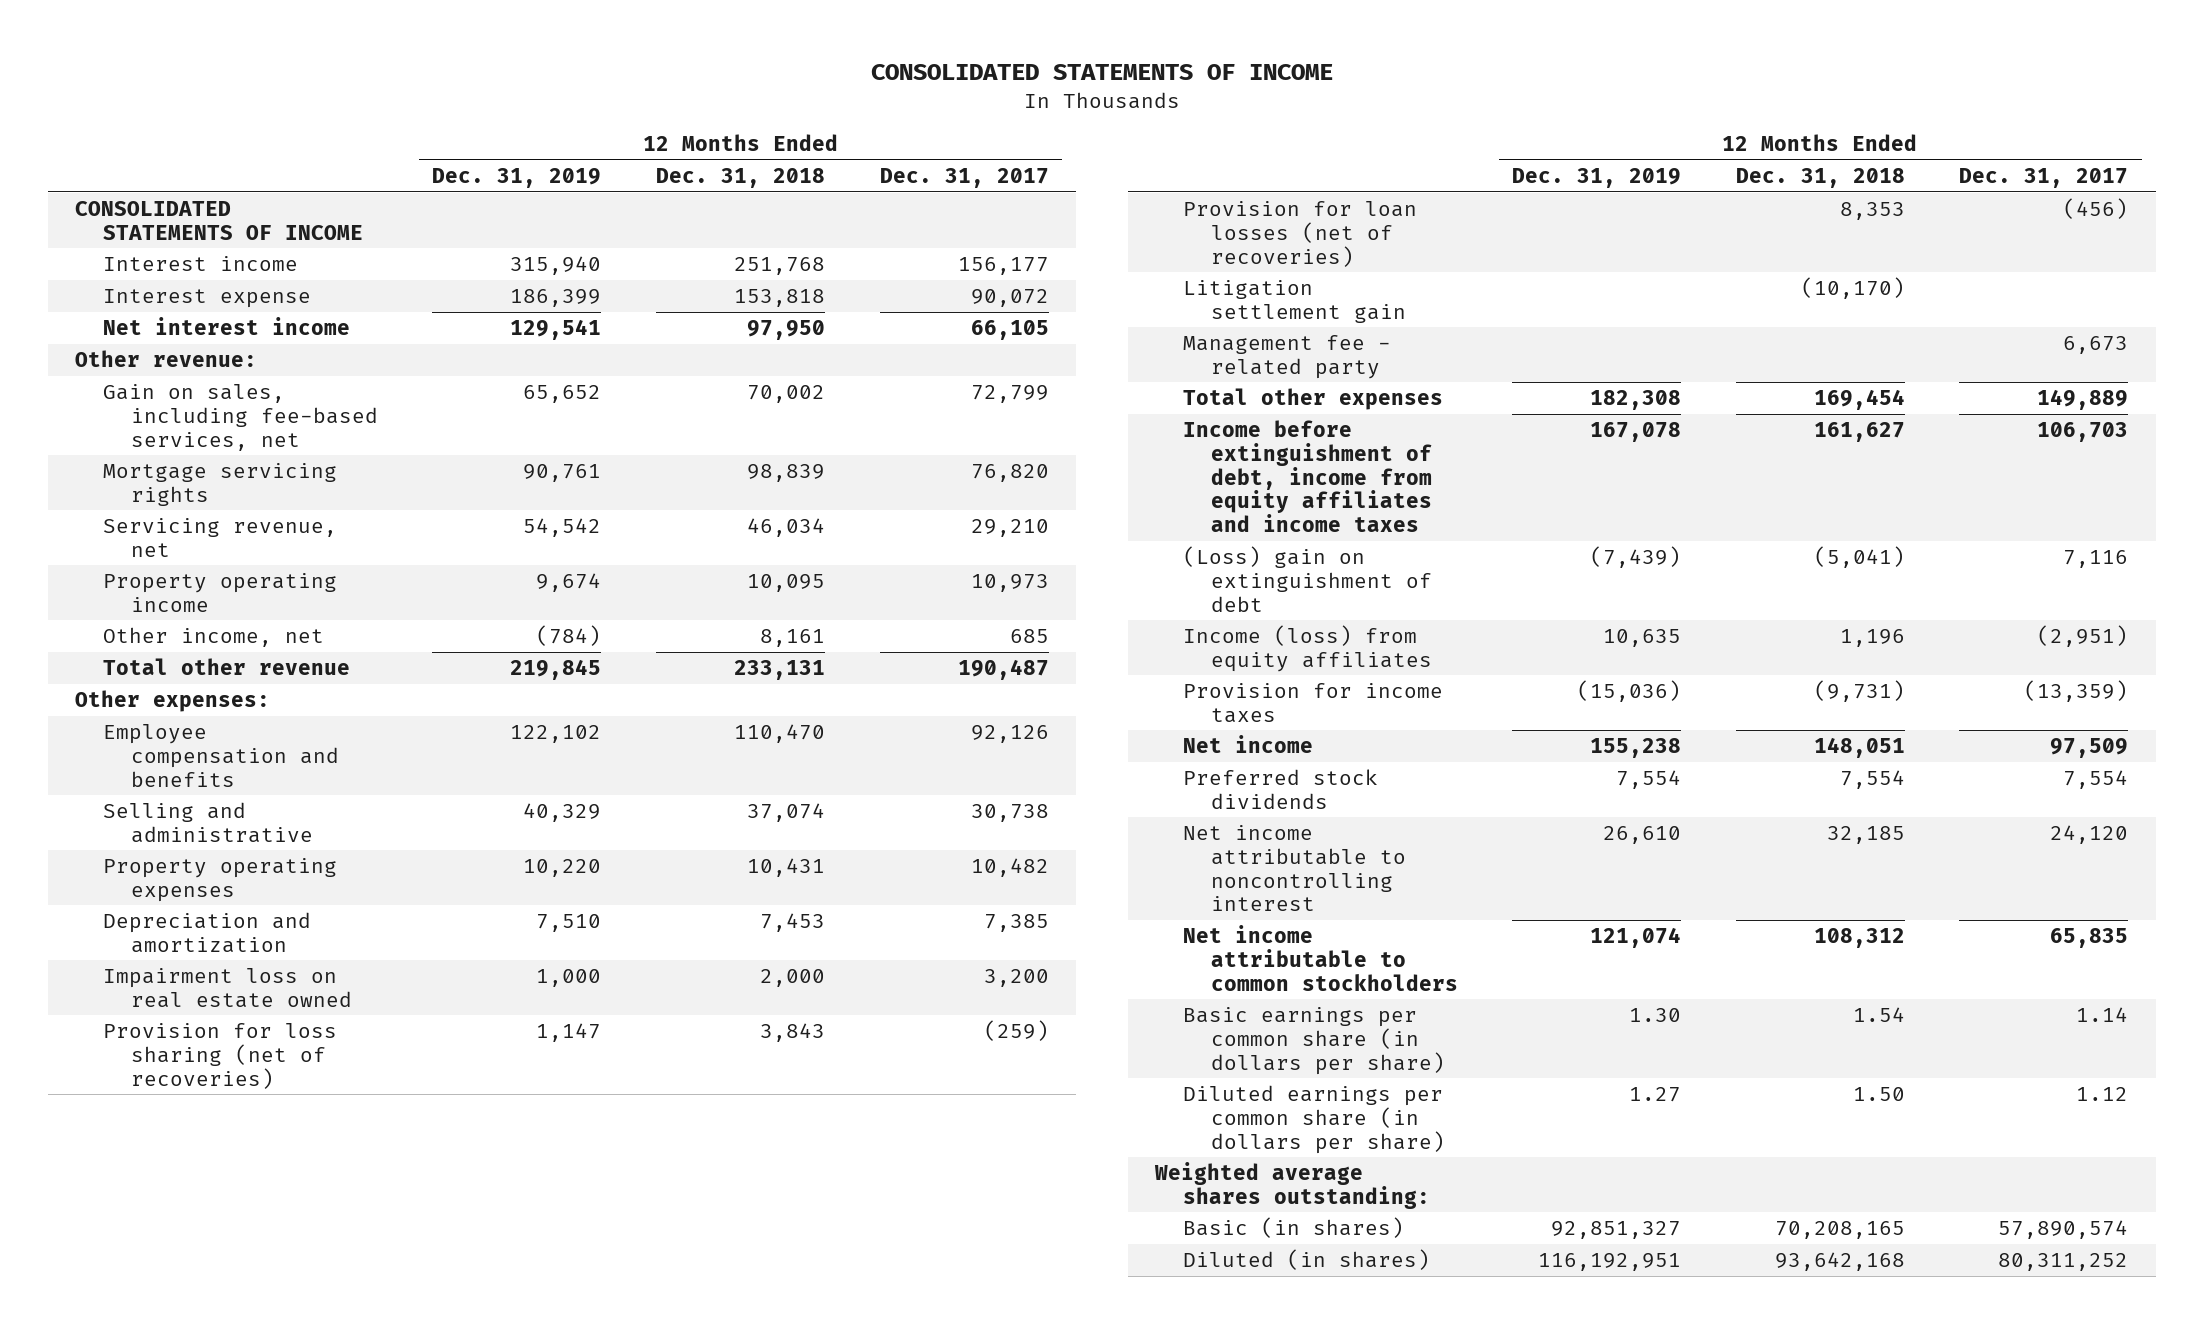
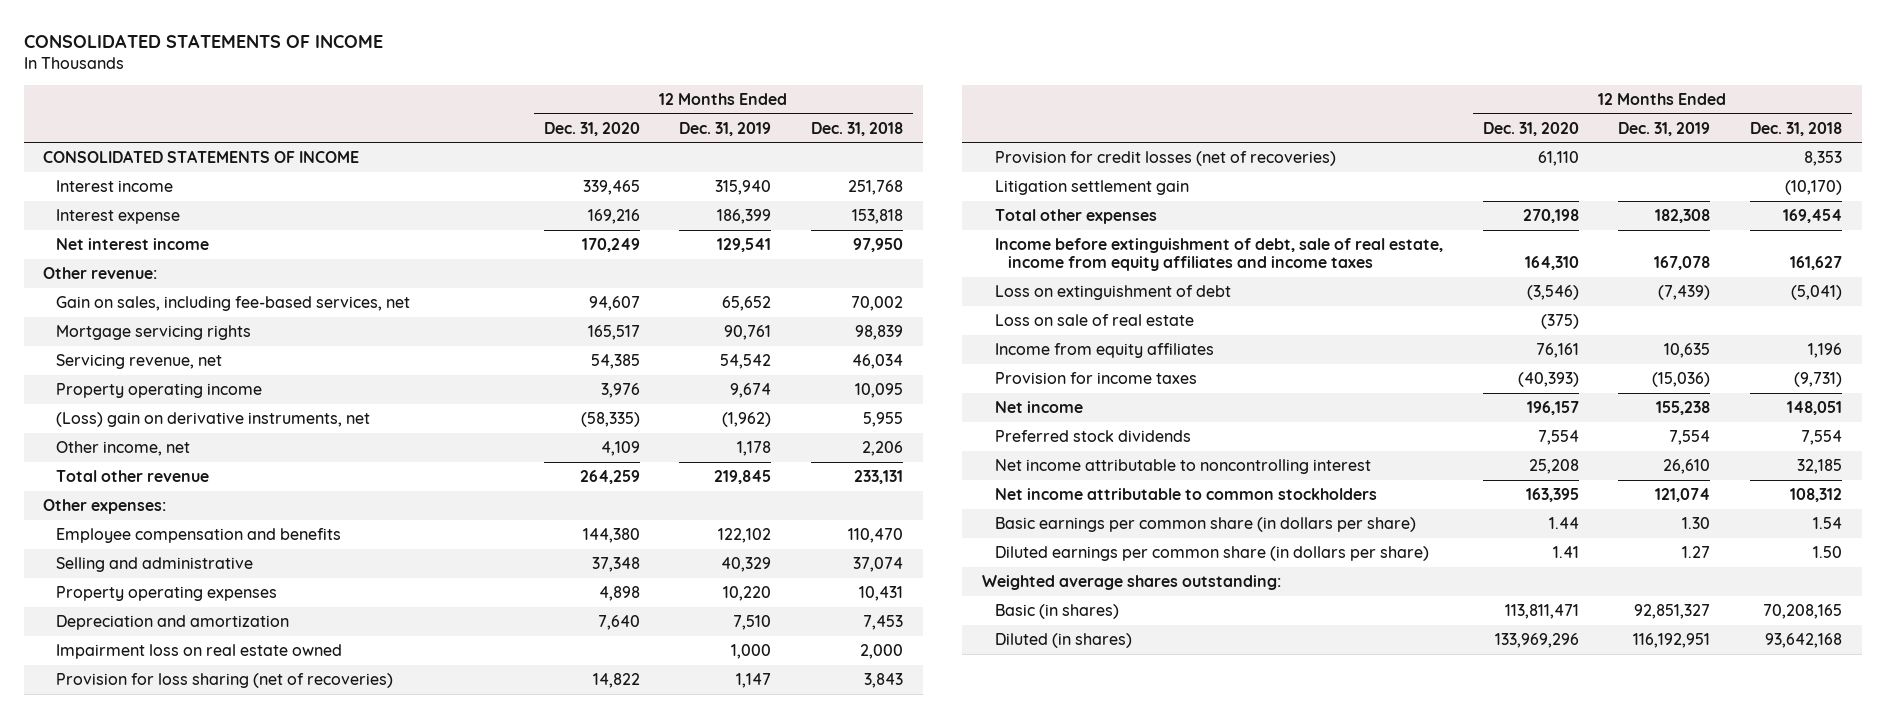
- | 12 Months Ended Dec. 31, 2019 | 12 Months Ended Dec. 31, 2018 | 12 Months Ended Dec. 31, 2017
+ | 12 Months Ended Dec. 31, 2020 | 12 Months Ended Dec. 31, 2019 | 12 Months Ended Dec. 31, 2018
- Other income, net | (784) | 8,161 | 685
+ (Loss) gain on derivative instruments, net | (58,335) | (1,962) | 5,955
+ Other income, net | 4,109 | 1,178 | 2,206
- Provision for loan losses (net of recoveries) | | 8,353 | (456)
+ Provision for credit losses (net of recoveries) | 61,110 | | 8,353
- Management fee - related party | | | 6,673
- Income before extinguishment of debt, income from equity affiliates and income taxes | 167,078 | 161,627 | 106,703
- (Loss) gain on extinguishment of debt | (7,439) | (5,041) | 7,116
- Income (loss) from equity affiliates | 10,635 | 1,196 | (2,951)
+ Income before extinguishment of debt, sale of real estate, income from equity affiliates and income taxes | 164,310 | 167,078 | 161,627
+ Loss on extinguishment of debt | (3,546) | (7,439) | (5,041)
+ Loss on sale of real estate | (375) | |
+ Income from equity affiliates | 76,161 | 10,635 | 1,196

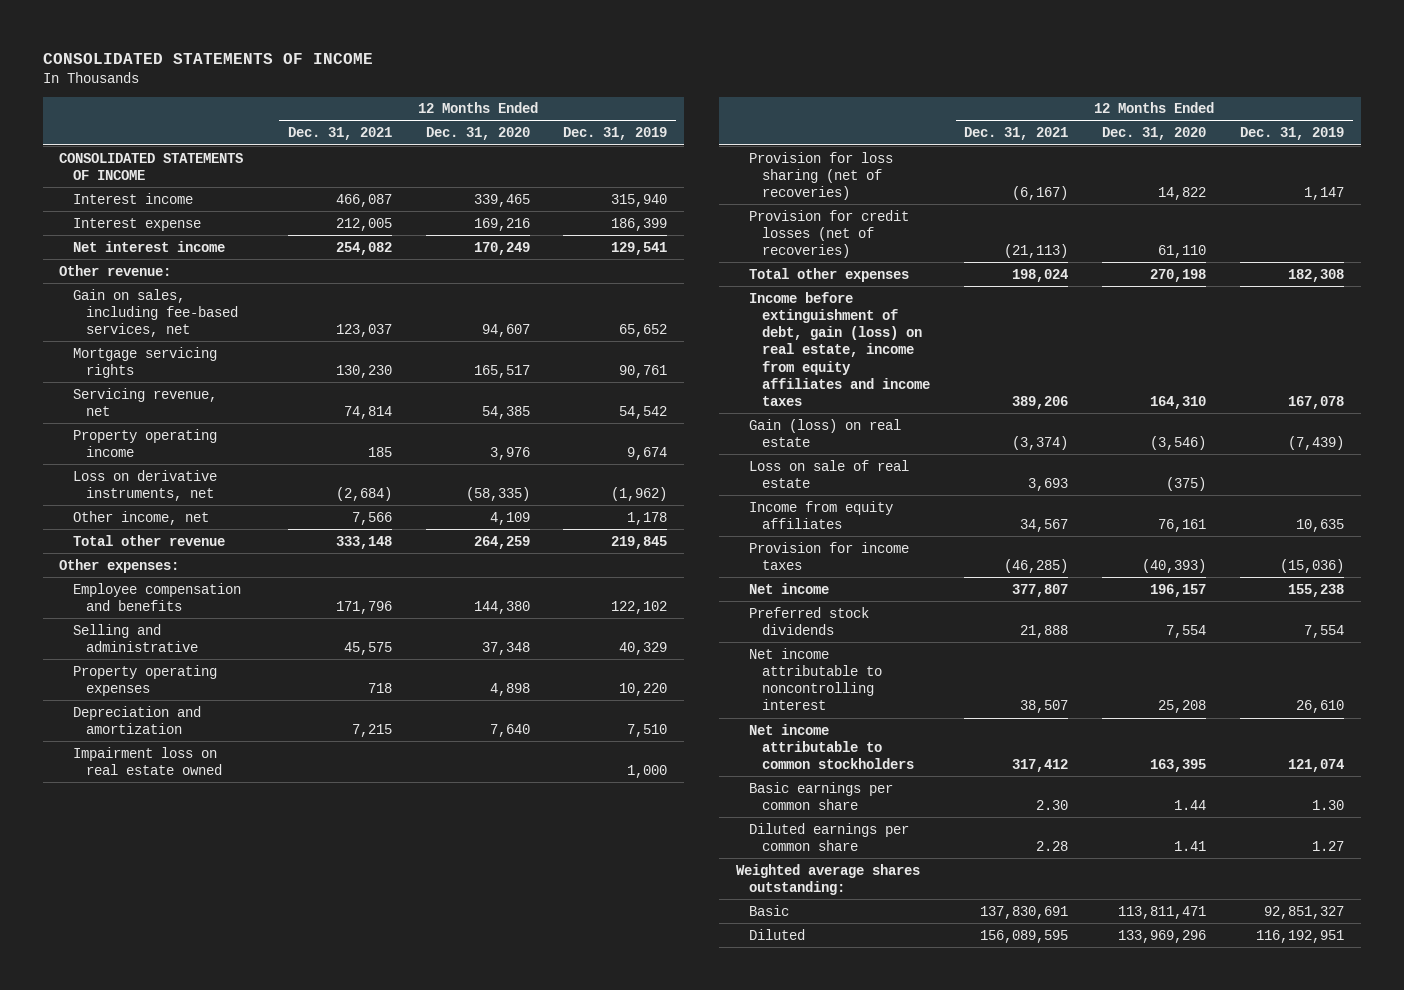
- | 12 Months Ended Dec. 31, 2020 | 12 Months Ended Dec. 31, 2019 | 12 Months Ended Dec. 31, 2018
+ | 12 Months Ended Dec. 31, 2021 | 12 Months Ended Dec. 31, 2020 | 12 Months Ended Dec. 31, 2019
- (Loss) gain on derivative instruments, net | (58,335) | (1,962) | 5,955
+ Loss on derivative instruments, net | (2,684) | (58,335) | (1,962)
- Litigation settlement gain | | | (10,170)
- Income before extinguishment of debt, sale of real estate, income from equity affiliates and income taxes | 164,310 | 167,078 | 161,627
- Loss on extinguishment of debt | (3,546) | (7,439) | (5,041)
+ Income before extinguishment of debt, gain (loss) on real estate, income from equity affiliates and income taxes | 389,206 | 164,310 | 167,078
+ Gain (loss) on real estate | (3,374) | (3,546) | (7,439)
- Basic earnings per common share (in dollars per share) | 1.44 | 1.30 | 1.54
- Diluted earnings per common share (in dollars per share) | 1.41 | 1.27 | 1.50
+ Basic earnings per common share | 2.30 | 1.44 | 1.30
+ Diluted earnings per common share | 2.28 | 1.41 | 1.27
- Basic (in shares) | 113,811,471 | 92,851,327 | 70,208,165
- Diluted (in shares) | 133,969,296 | 116,192,951 | 93,642,168
+ Basic | 137,830,691 | 113,811,471 | 92,851,327
+ Diluted | 156,089,595 | 133,969,296 | 116,192,951

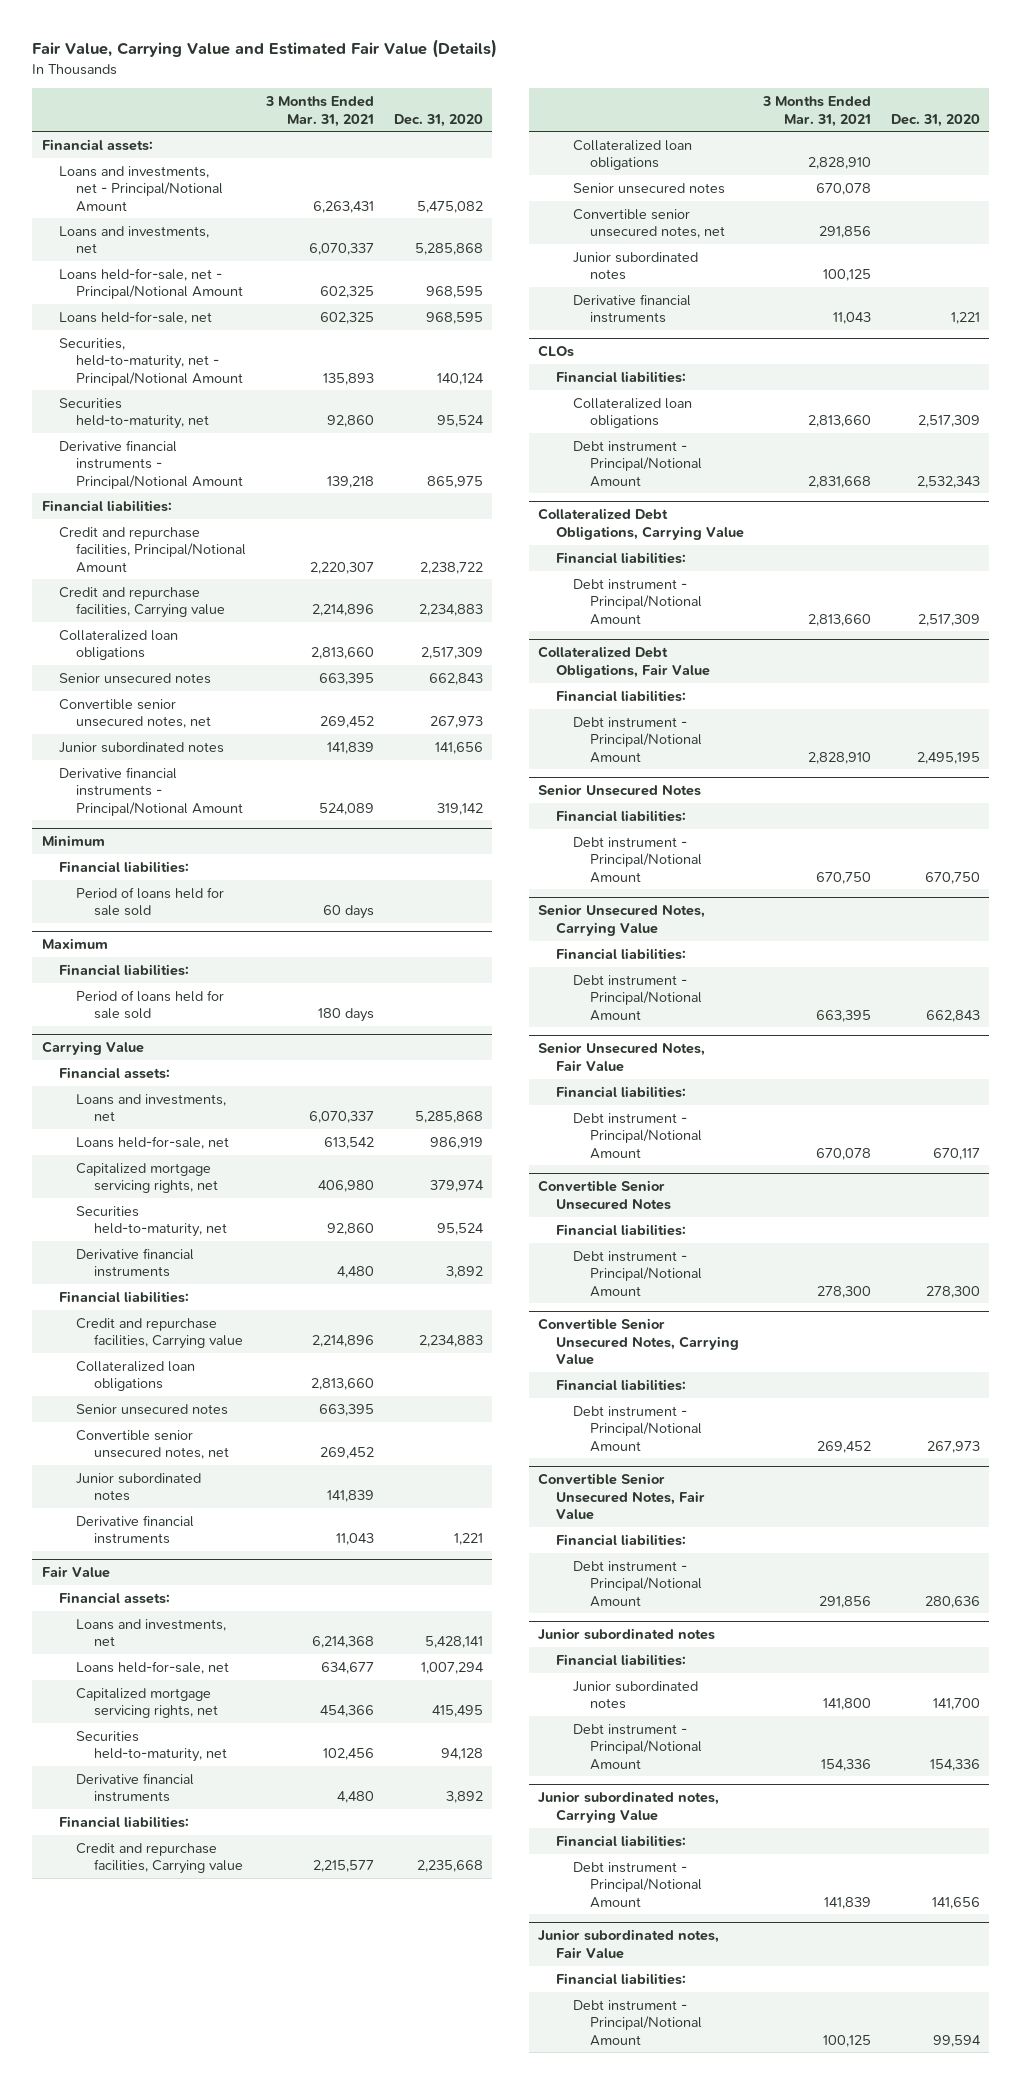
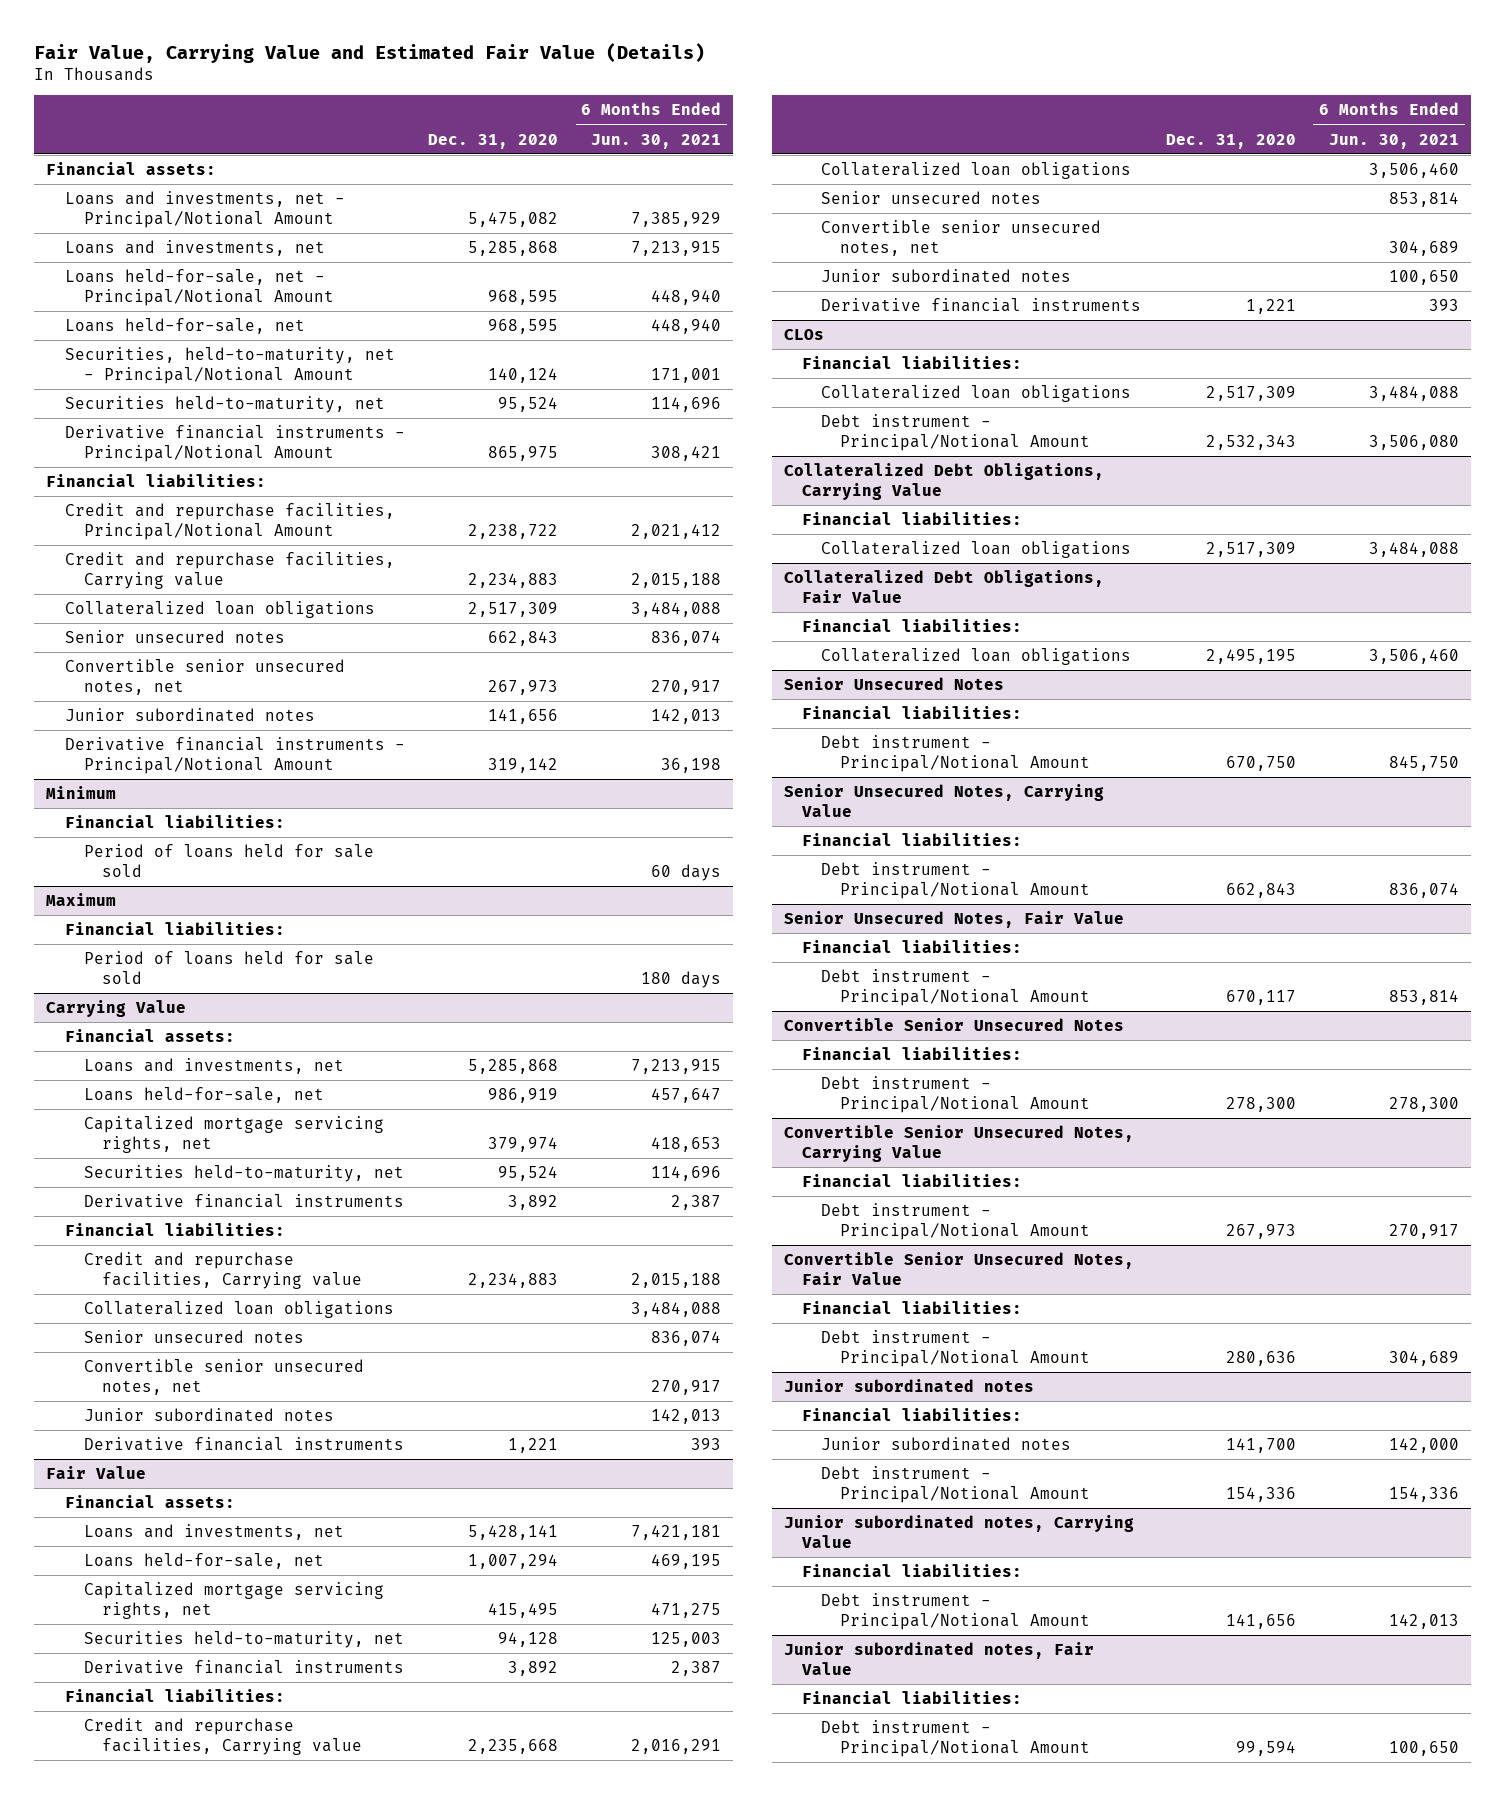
- | 3 Months Ended Mar. 31, 2021 | Dec. 31, 2020
+ | Dec. 31, 2020 | 6 Months Ended Jun. 30, 2021
@ Collateralized Debt Obligations, Carrying Value
- Debt instrument - Principal/Notional Amount | 2,813,660 | 2,517,309
+ Collateralized loan obligations | 2,517,309 | 3,484,088
@ Collateralized Debt Obligations, Fair Value
- Debt instrument - Principal/Notional Amount | 2,828,910 | 2,495,195
+ Collateralized loan obligations | 2,495,195 | 3,506,460

